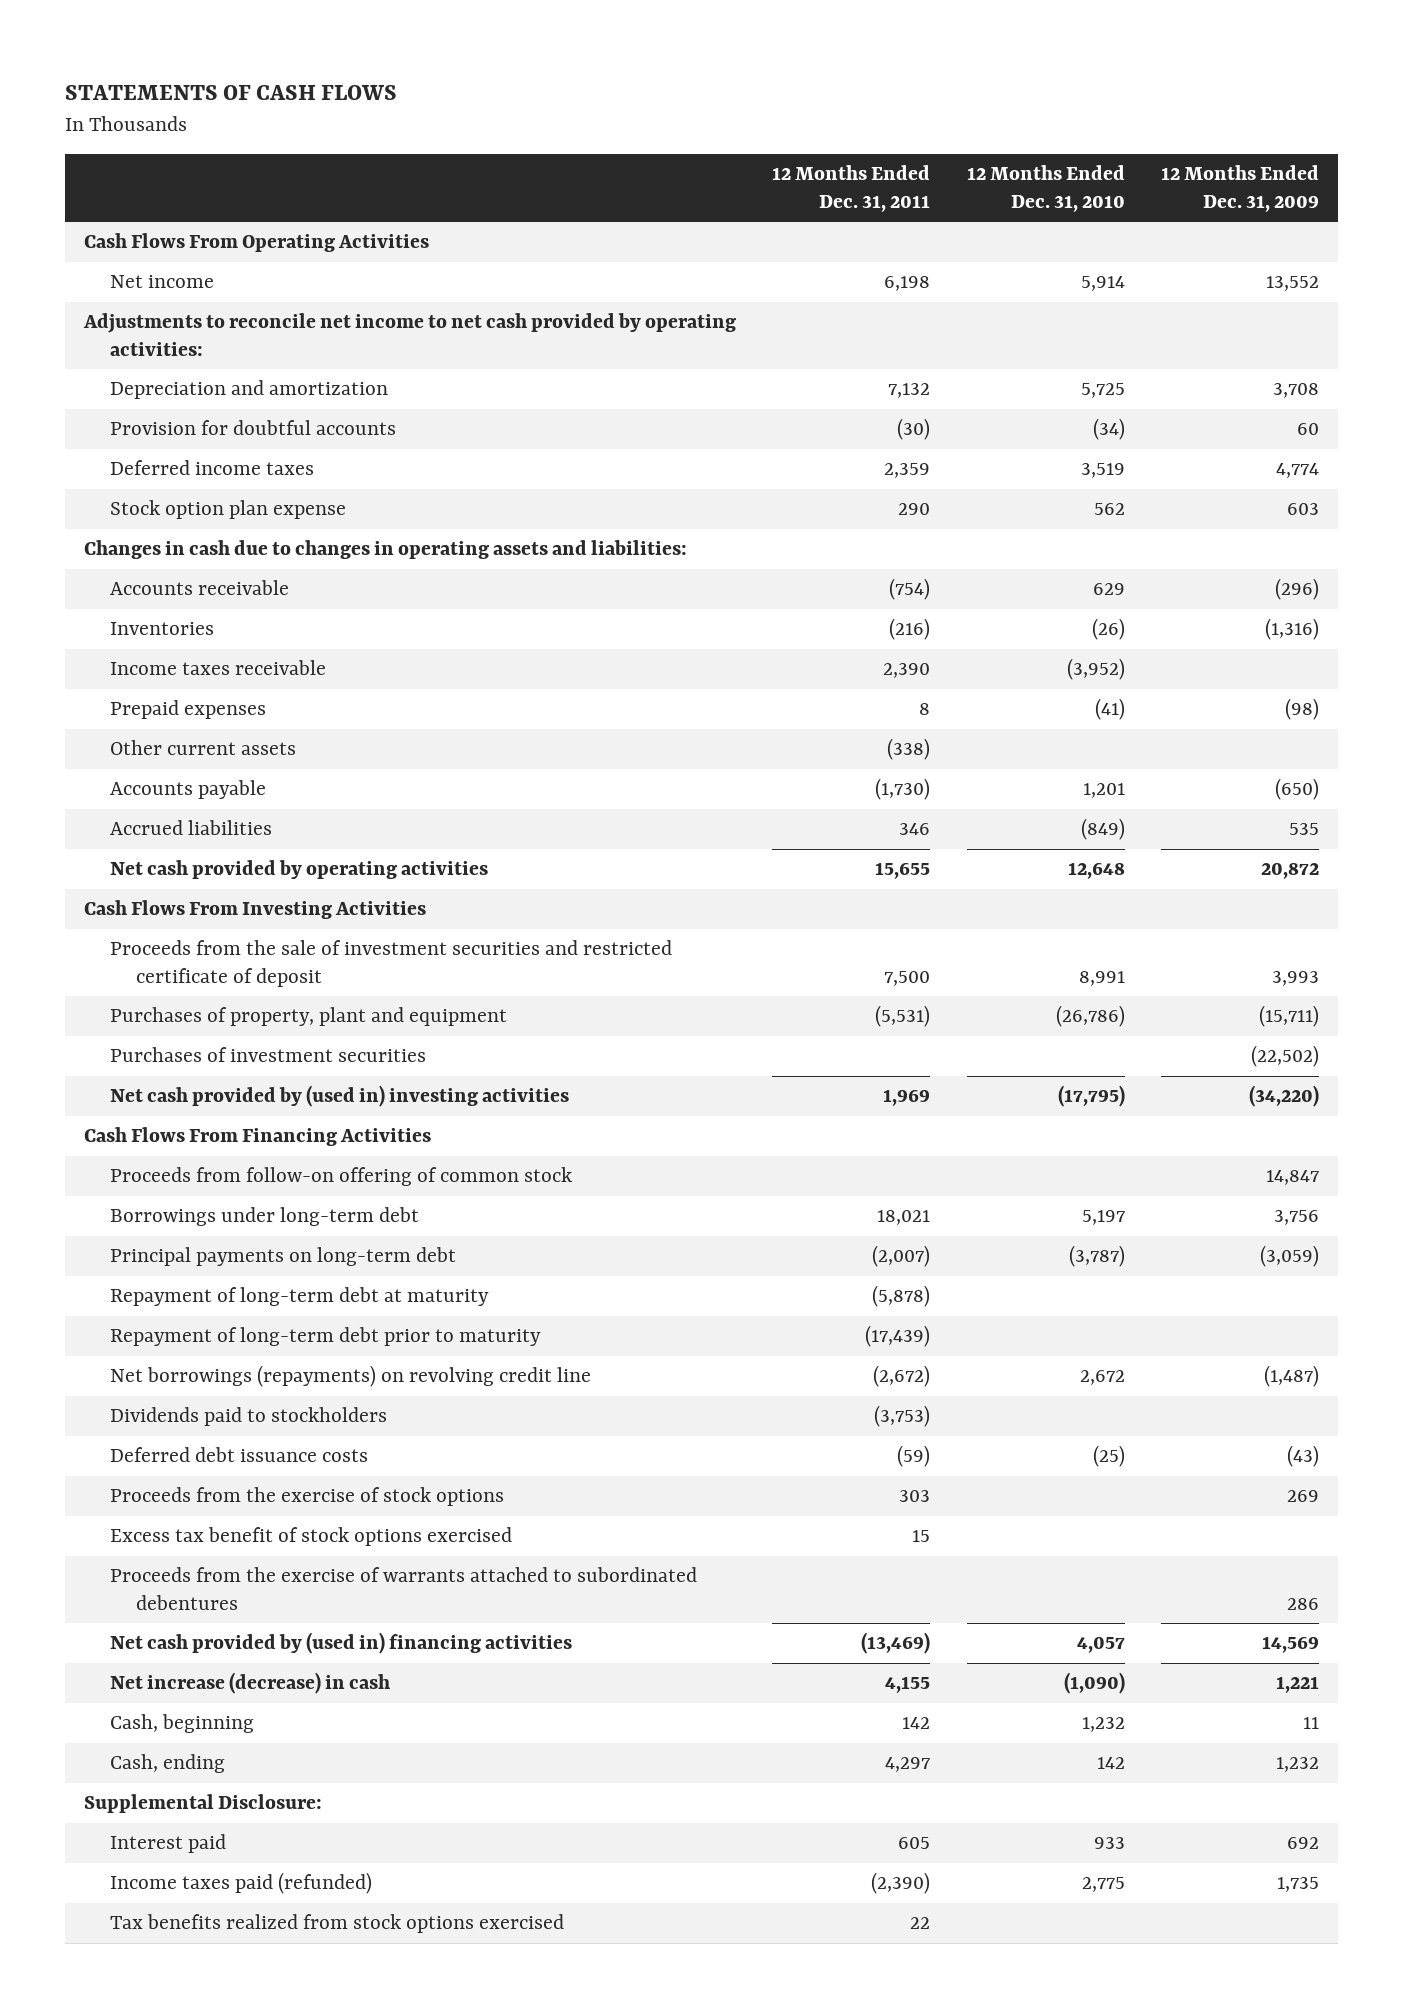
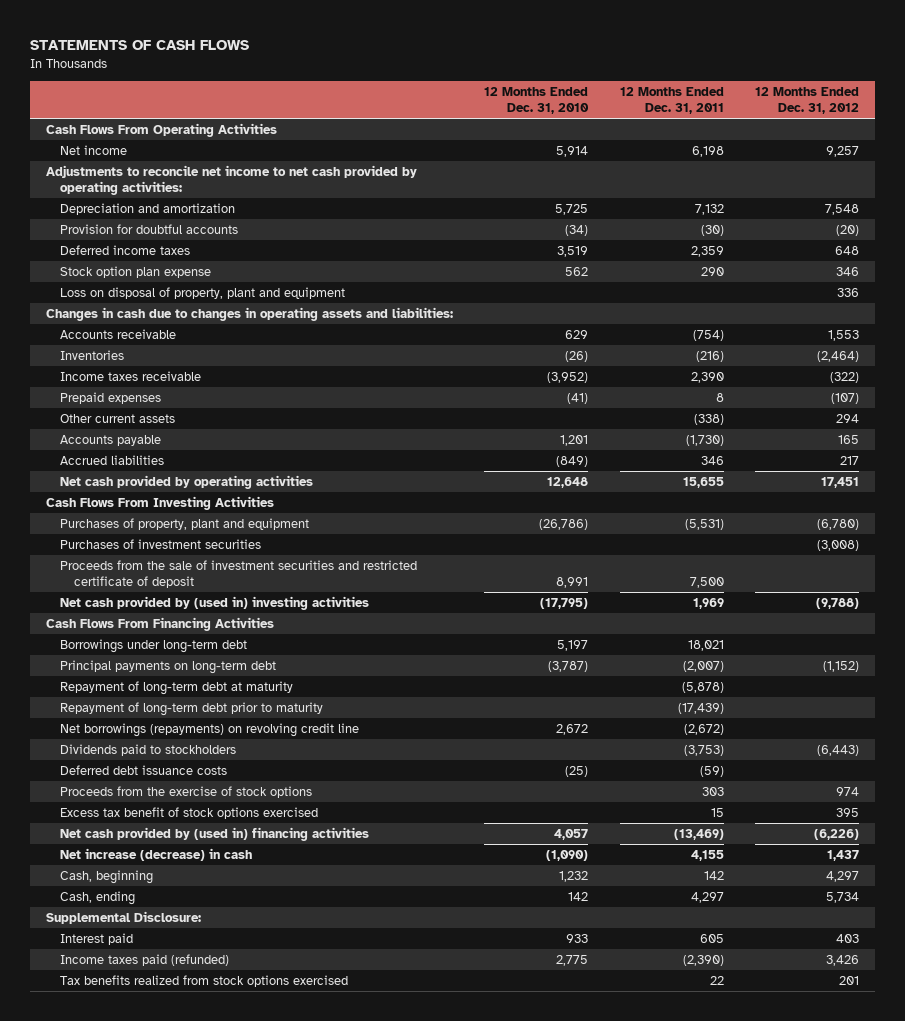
- | 12 Months Ended Dec. 31, 2011 | 12 Months Ended Dec. 31, 2010 | 12 Months Ended Dec. 31, 2009
+ | 12 Months Ended Dec. 31, 2010 | 12 Months Ended Dec. 31, 2011 | 12 Months Ended Dec. 31, 2012
+ Loss on disposal of property, plant and equipment | | | 336
moved down: Proceeds from the sale of investment securities and restricted certificate of deposit | 8,991 | 7,500 |
- Proceeds from follow-on offering of common stock | | | 14,847
- Proceeds from the exercise of warrants attached to subordinated debentures | | | 286

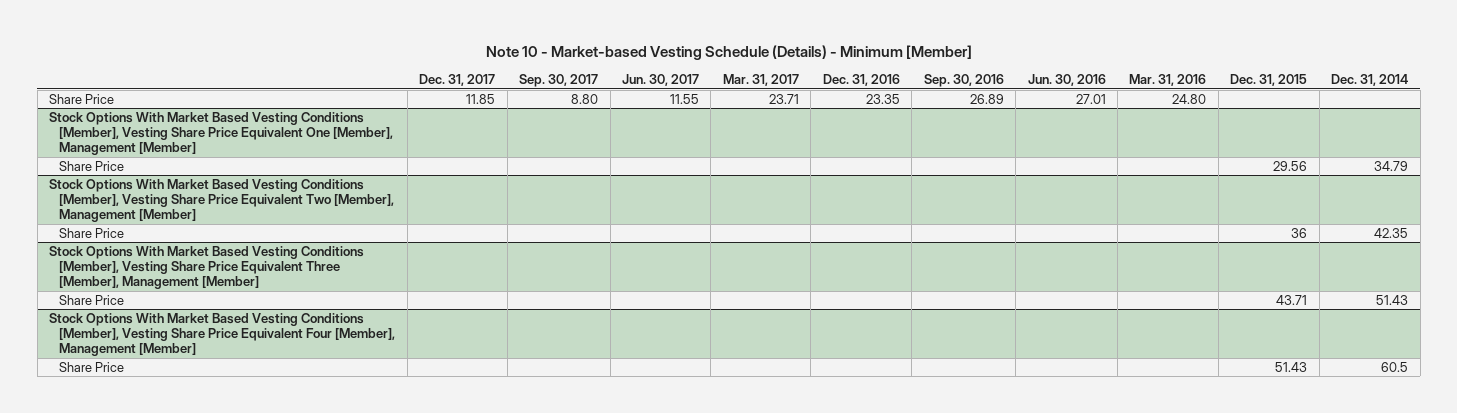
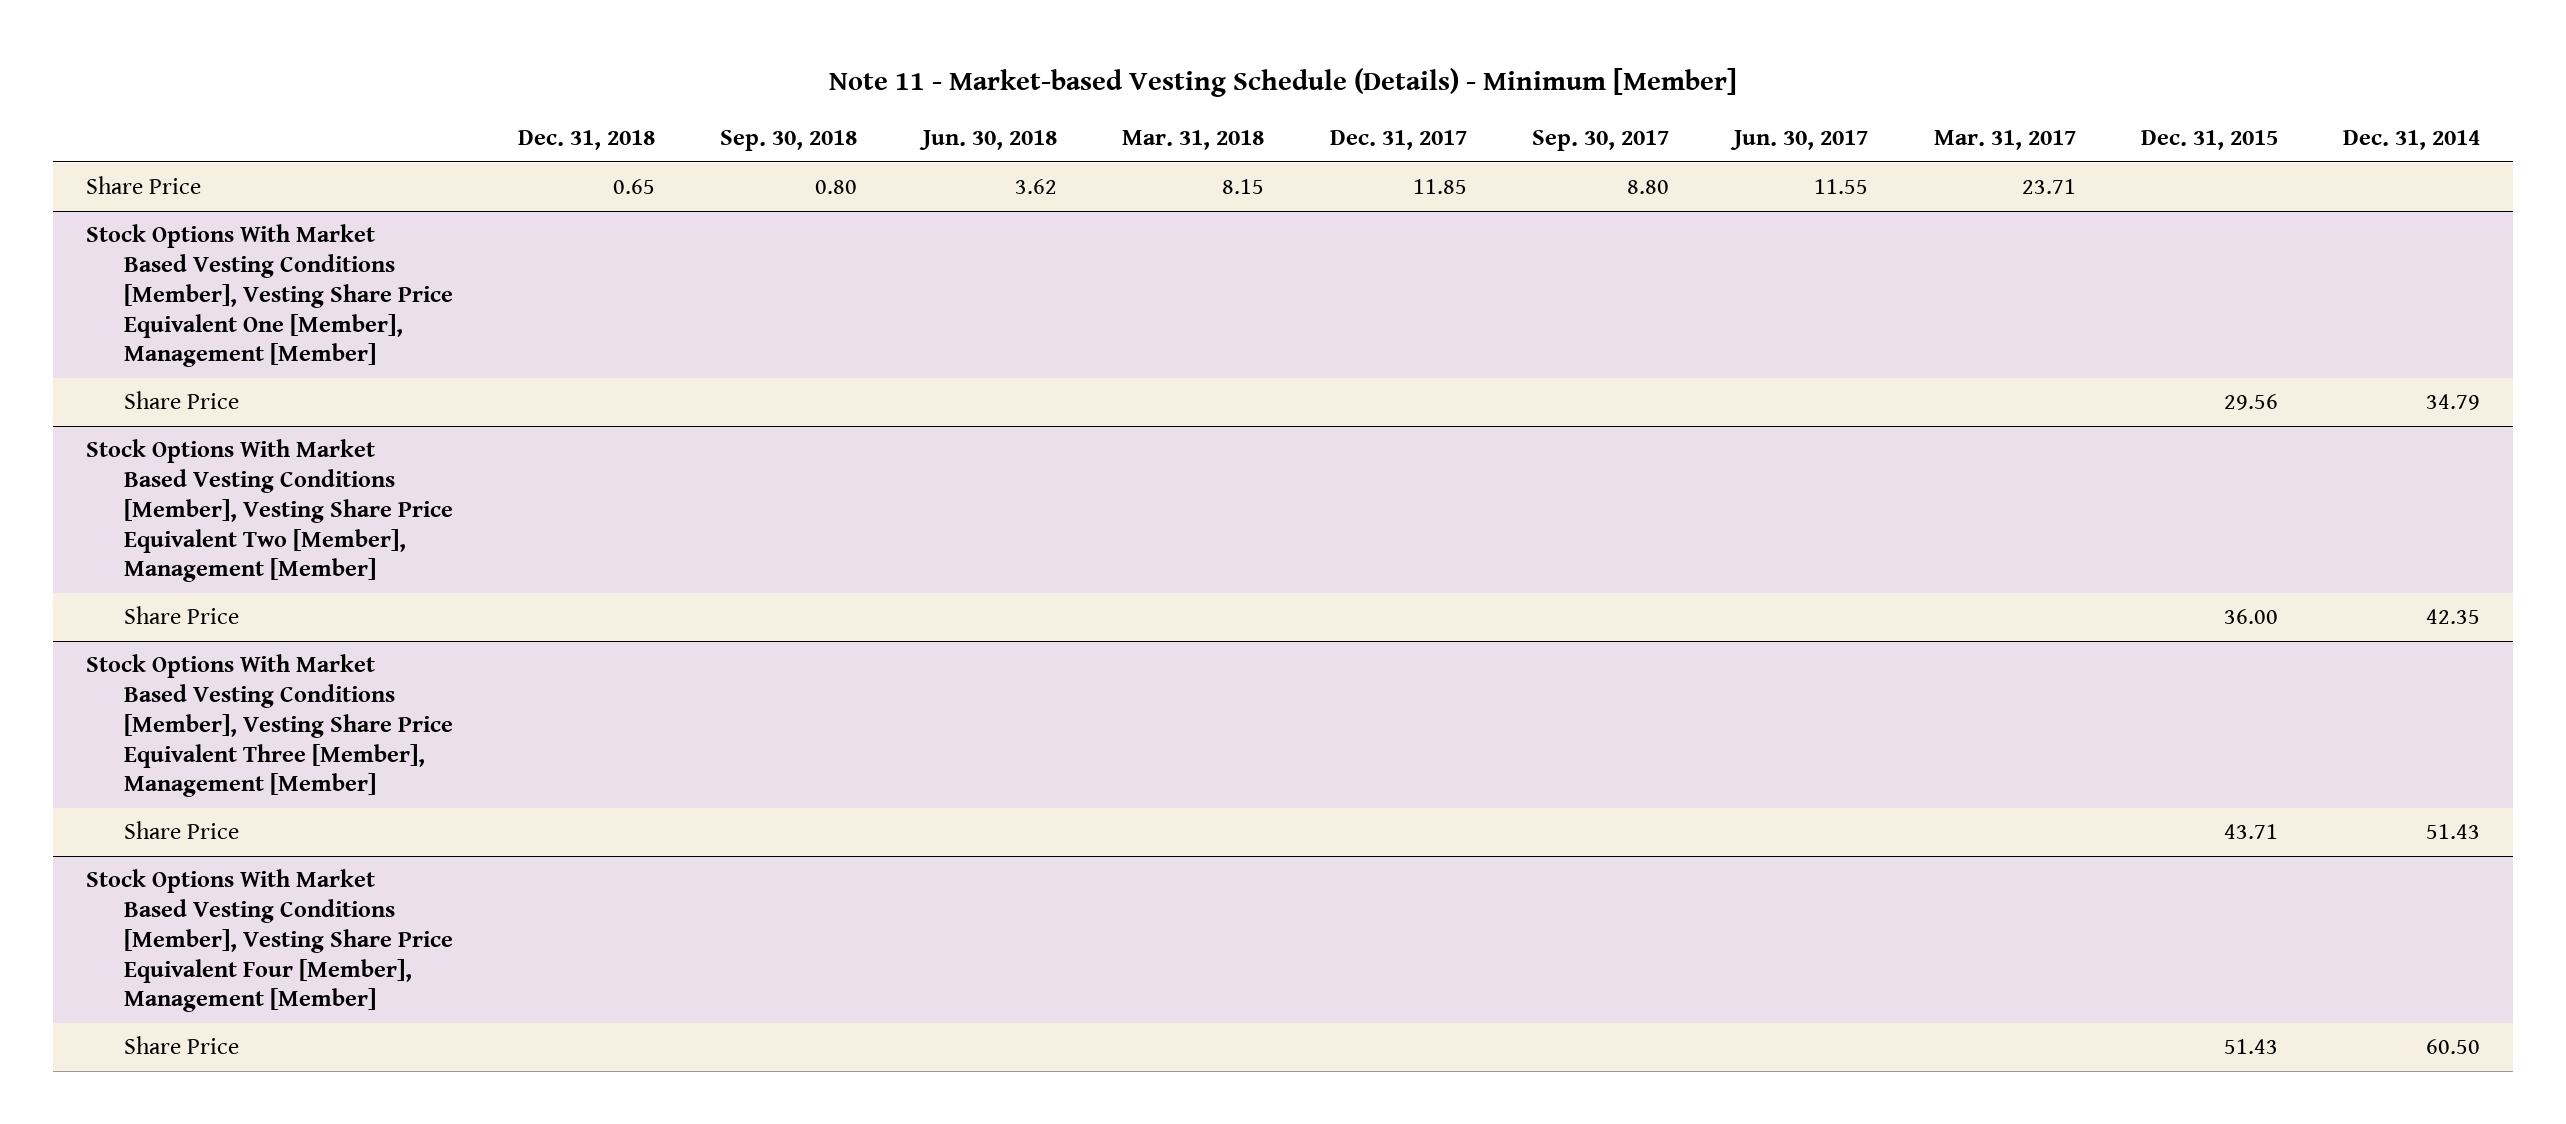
- Note 10 - Market-based Vesting Schedule (Details) - Minimum [Member]
+ Note 11 - Market-based Vesting Schedule (Details) - Minimum [Member]
- | Dec. 31, 2017 | Sep. 30, 2017 | Jun. 30, 2017 | Mar. 31, 2017 | Dec. 31, 2016 | Sep. 30, 2016 | Jun. 30, 2016 | Mar. 31, 2016 | Dec. 31, 2015 | Dec. 31, 2014
+ | Dec. 31, 2018 | Sep. 30, 2018 | Jun. 30, 2018 | Mar. 31, 2018 | Dec. 31, 2017 | Sep. 30, 2017 | Jun. 30, 2017 | Mar. 31, 2017 | Dec. 31, 2015 | Dec. 31, 2014
@ Stock Options With Market Based Vesting Conditions [Member], Vesting Share Price Equivalent Two [Member], Management [Member]
- Share Price | | | | | | | | | 36 | 42.35
+ Share Price | | | | | | | | | 36.00 | 42.35
@ Stock Options With Market Based Vesting Conditions [Member], Vesting Share Price Equivalent Four [Member], Management [Member]
- Share Price | | | | | | | | | 51.43 | 60.5
+ Share Price | | | | | | | | | 51.43 | 60.50

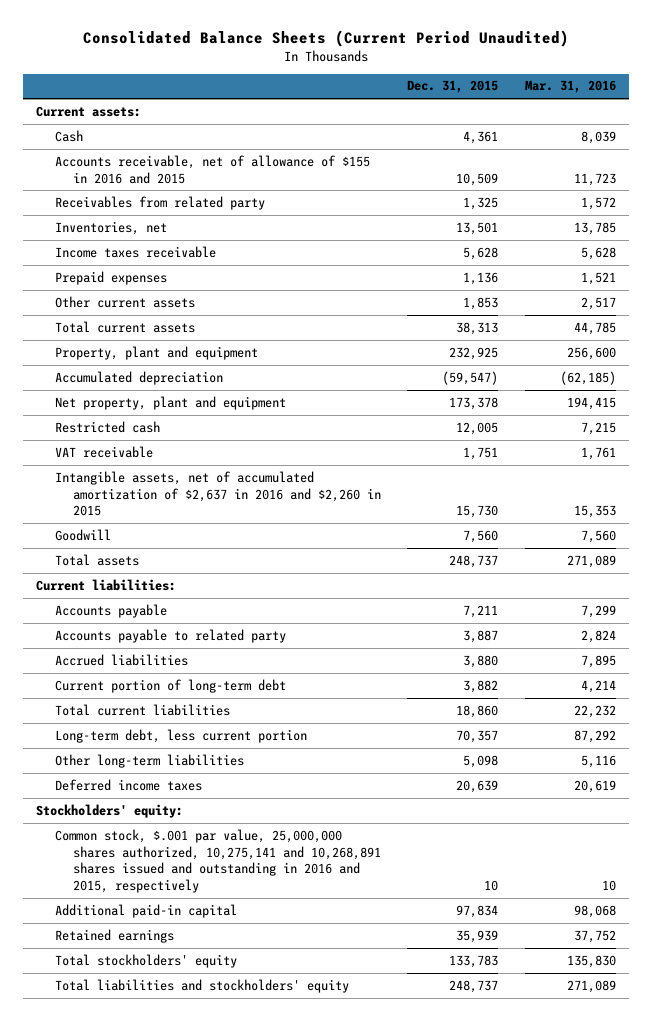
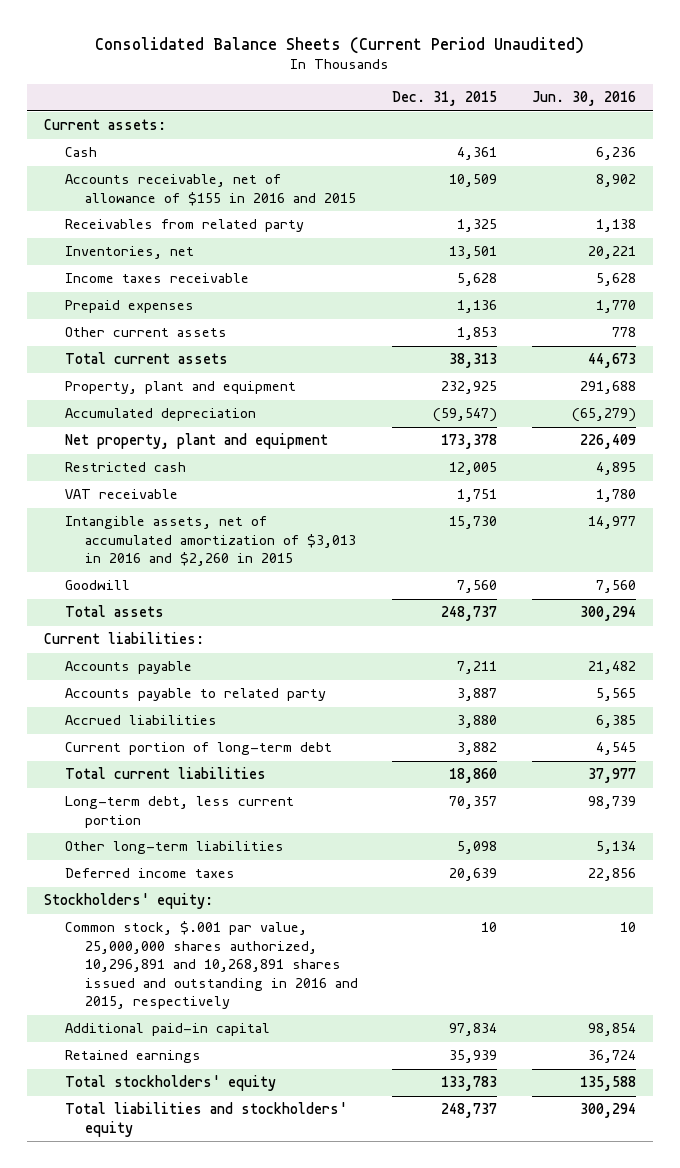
- | Dec. 31, 2015 | Mar. 31, 2016
+ | Dec. 31, 2015 | Jun. 30, 2016
- Intangible assets, net of accumulated amortization of $2,637 in 2016 and $2,260 in 2015 | 15,730 | 15,353
+ Intangible assets, net of accumulated amortization of $3,013 in 2016 and $2,260 in 2015 | 15,730 | 14,977
- Common stock, $.001 par value, 25,000,000 shares authorized, 10,275,141 and 10,268,891 shares issued and outstanding in 2016 and 2015, respectively | 10 | 10
+ Common stock, $.001 par value, 25,000,000 shares authorized, 10,296,891 and 10,268,891 shares issued and outstanding in 2016 and 2015, respectively | 10 | 10

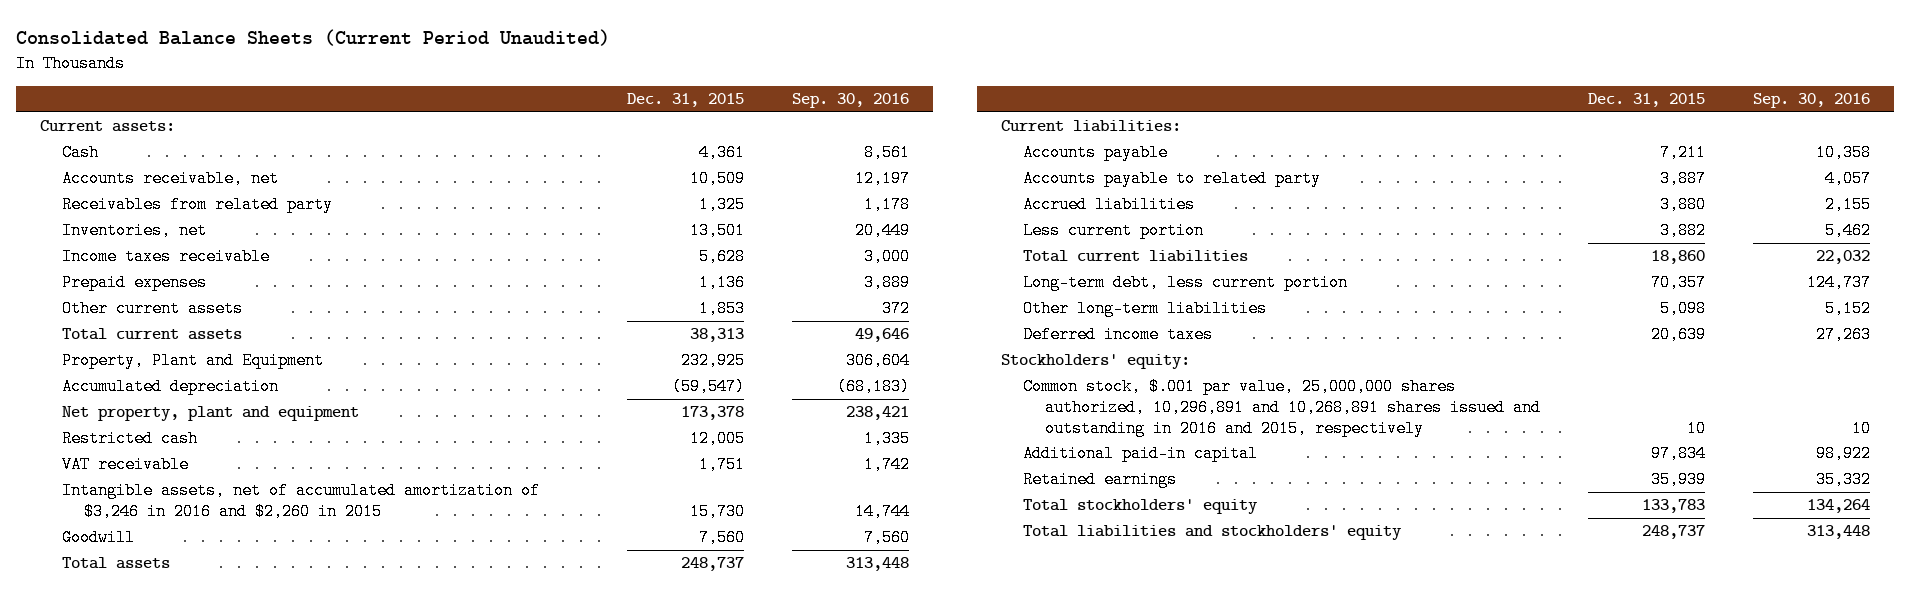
- | Dec. 31, 2015 | Jun. 30, 2016
+ | Dec. 31, 2015 | Sep. 30, 2016
- Accounts receivable, net of allowance of $155 in 2016 and 2015 | 10,509 | 8,902
+ Accounts receivable, net | 10,509 | 12,197
- Property, plant and equipment | 232,925 | 291,688
+ Property, Plant and Equipment | 232,925 | 306,604
- Intangible assets, net of accumulated amortization of $3,013 in 2016 and $2,260 in 2015 | 15,730 | 14,977
+ Intangible assets, net of accumulated amortization of $3,246 in 2016 and $2,260 in 2015 | 15,730 | 14,744
- Current portion of long-term debt | 3,882 | 4,545
+ Less current portion | 3,882 | 5,462

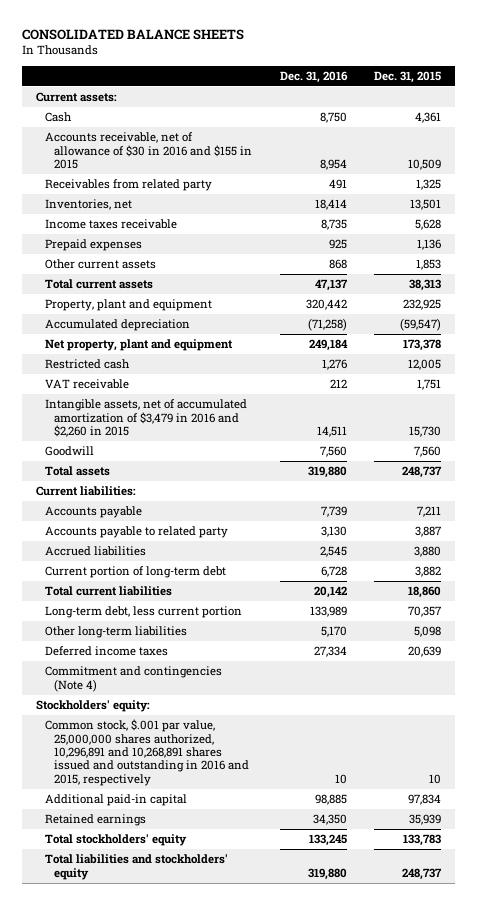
- Consolidated Balance Sheets (Current Period Unaudited)
+ CONSOLIDATED BALANCE SHEETS
- | Dec. 31, 2015 | Sep. 30, 2016
+ | Dec. 31, 2016 | Dec. 31, 2015
- Accounts receivable, net | 10,509 | 12,197
+ Accounts receivable, net of allowance of $30 in 2016 and $155 in 2015 | 8,954 | 10,509
- Property, Plant and Equipment | 232,925 | 306,604
+ Property, plant and equipment | 320,442 | 232,925
- Intangible assets, net of accumulated amortization of $3,246 in 2016 and $2,260 in 2015 | 15,730 | 14,744
+ Intangible assets, net of accumulated amortization of $3,479 in 2016 and $2,260 in 2015 | 14,511 | 15,730
- Less current portion | 3,882 | 5,462
+ Current portion of long-term debt | 6,728 | 3,882
+ Commitment and contingencies (Note 4)

